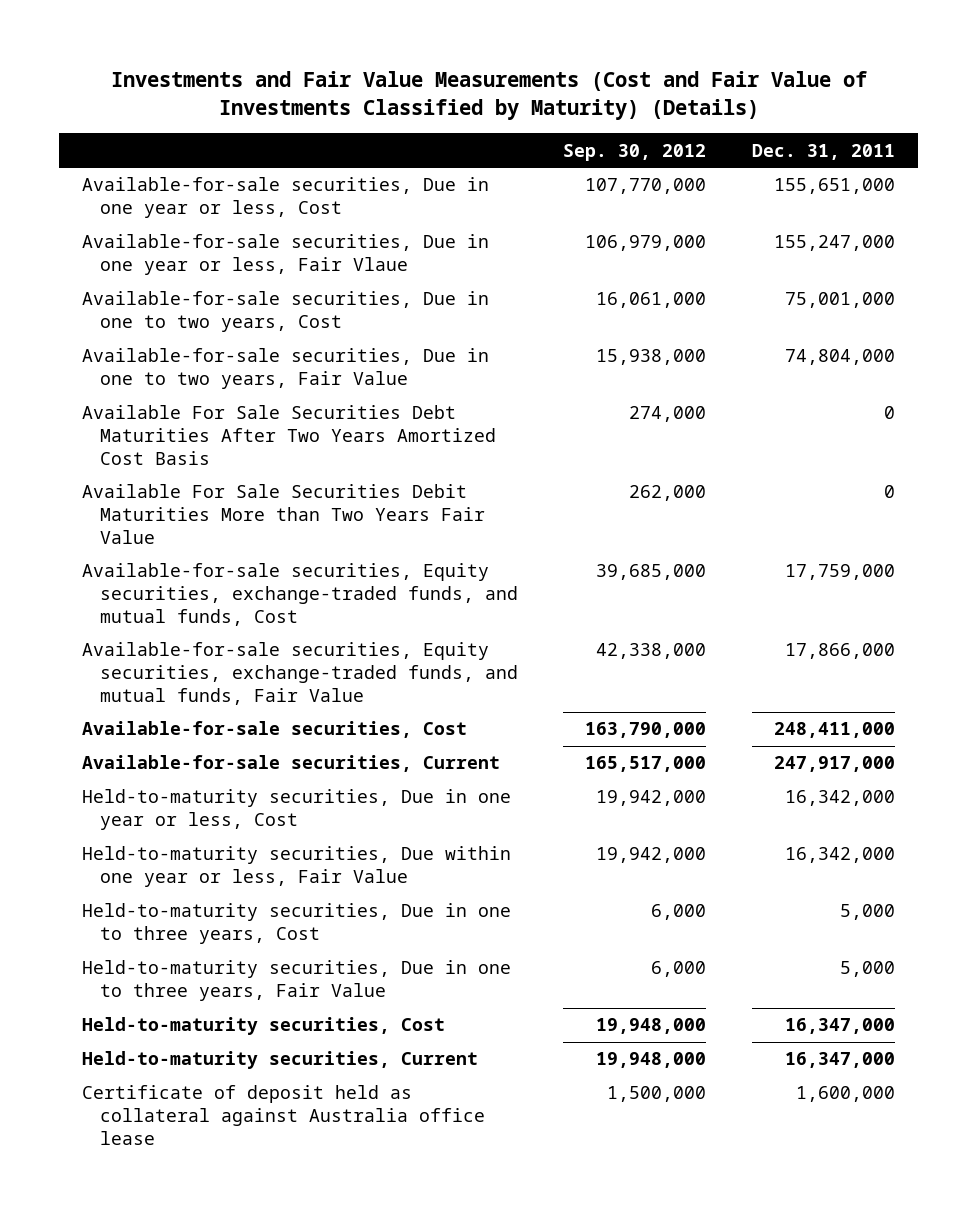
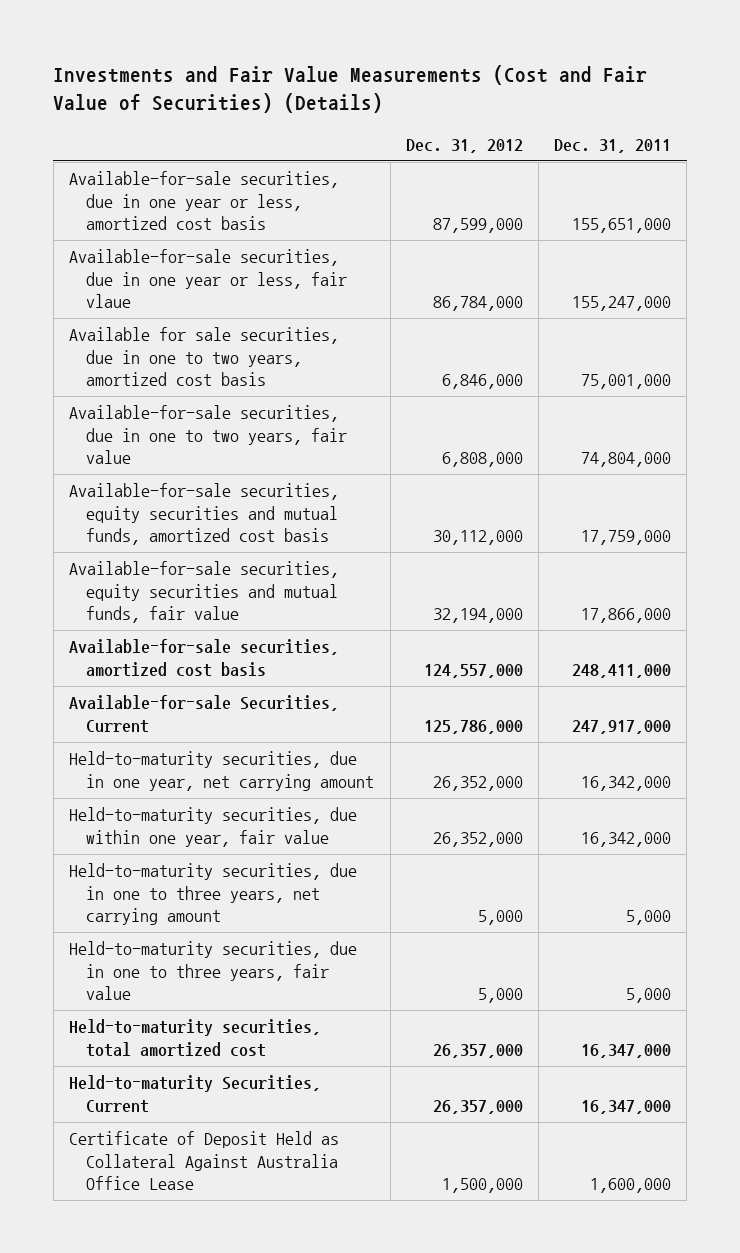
- Investments and Fair Value Measurements (Cost and Fair Value of Investments Classified by Maturity) (Details)
+ Investments and Fair Value Measurements (Cost and Fair Value of Securities) (Details)
- | Sep. 30, 2012 | Dec. 31, 2011
+ | Dec. 31, 2012 | Dec. 31, 2011
- Available-for-sale securities, Due in one year or less, Cost | 107,770,000 | 155,651,000
- Available-for-sale securities, Due in one year or less, Fair Vlaue | 106,979,000 | 155,247,000
- Available-for-sale securities, Due in one to two years, Cost | 16,061,000 | 75,001,000
- Available-for-sale securities, Due in one to two years, Fair Value | 15,938,000 | 74,804,000
- Available For Sale Securities Debt Maturities After Two Years Amortized Cost Basis | 274,000 | 0
- Available For Sale Securities Debit Maturities More than Two Years Fair Value | 262,000 | 0
- Available-for-sale securities, Equity securities, exchange-traded funds, and mutual funds, Cost | 39,685,000 | 17,759,000
- Available-for-sale securities, Equity securities, exchange-traded funds, and mutual funds, Fair Value | 42,338,000 | 17,866,000
- Available-for-sale securities, Cost | 163,790,000 | 248,411,000
- Available-for-sale securities, Current | 165,517,000 | 247,917,000
- Held-to-maturity securities, Due in one year or less, Cost | 19,942,000 | 16,342,000
- Held-to-maturity securities, Due within one year or less, Fair Value | 19,942,000 | 16,342,000
- Held-to-maturity securities, Due in one to three years, Cost | 6,000 | 5,000
- Held-to-maturity securities, Due in one to three years, Fair Value | 6,000 | 5,000
- Held-to-maturity securities, Cost | 19,948,000 | 16,347,000
- Held-to-maturity securities, Current | 19,948,000 | 16,347,000
- Certificate of deposit held as collateral against Australia office lease | 1,500,000 | 1,600,000
+ Available-for-sale securities, due in one year or less, amortized cost basis | 87,599,000 | 155,651,000
+ Available-for-sale securities, due in one year or less, fair vlaue | 86,784,000 | 155,247,000
+ Available for sale securities, due in one to two years, amortized cost basis | 6,846,000 | 75,001,000
+ Available-for-sale securities, due in one to two years, fair value | 6,808,000 | 74,804,000
+ Available-for-sale securities, equity securities and mutual funds, amortized cost basis | 30,112,000 | 17,759,000
+ Available-for-sale securities, equity securities and mutual funds, fair value | 32,194,000 | 17,866,000
+ Available-for-sale securities, amortized cost basis | 124,557,000 | 248,411,000
+ Available-for-sale Securities, Current | 125,786,000 | 247,917,000
+ Held-to-maturity securities, due in one year, net carrying amount | 26,352,000 | 16,342,000
+ Held-to-maturity securities, due within one year, fair value | 26,352,000 | 16,342,000
+ Held-to-maturity securities, due in one to three years, net carrying amount | 5,000 | 5,000
+ Held-to-maturity securities, due in one to three years, fair value | 5,000 | 5,000
+ Held-to-maturity securities, total amortized cost | 26,357,000 | 16,347,000
+ Held-to-maturity Securities, Current | 26,357,000 | 16,347,000
+ Certificate of Deposit Held as Collateral Against Australia Office Lease | 1,500,000 | 1,600,000

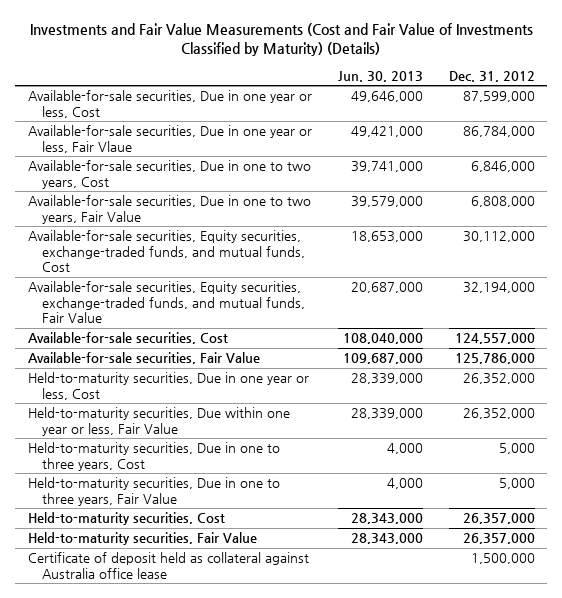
- Investments and Fair Value Measurements (Cost and Fair Value of Securities) (Details)
+ Investments and Fair Value Measurements (Cost and Fair Value of Investments Classified by Maturity) (Details)
- | Dec. 31, 2012 | Dec. 31, 2011
+ | Jun. 30, 2013 | Dec. 31, 2012
- Available-for-sale securities, due in one year or less, amortized cost basis | 87,599,000 | 155,651,000
- Available-for-sale securities, due in one year or less, fair vlaue | 86,784,000 | 155,247,000
- Available for sale securities, due in one to two years, amortized cost basis | 6,846,000 | 75,001,000
- Available-for-sale securities, due in one to two years, fair value | 6,808,000 | 74,804,000
- Available-for-sale securities, equity securities and mutual funds, amortized cost basis | 30,112,000 | 17,759,000
- Available-for-sale securities, equity securities and mutual funds, fair value | 32,194,000 | 17,866,000
- Available-for-sale securities, amortized cost basis | 124,557,000 | 248,411,000
- Available-for-sale Securities, Current | 125,786,000 | 247,917,000
- Held-to-maturity securities, due in one year, net carrying amount | 26,352,000 | 16,342,000
- Held-to-maturity securities, due within one year, fair value | 26,352,000 | 16,342,000
- Held-to-maturity securities, due in one to three years, net carrying amount | 5,000 | 5,000
- Held-to-maturity securities, due in one to three years, fair value | 5,000 | 5,000
- Held-to-maturity securities, total amortized cost | 26,357,000 | 16,347,000
- Held-to-maturity Securities, Current | 26,357,000 | 16,347,000
- Certificate of Deposit Held as Collateral Against Australia Office Lease | 1,500,000 | 1,600,000
+ Available-for-sale securities, Due in one year or less, Cost | 49,646,000 | 87,599,000
+ Available-for-sale securities, Due in one year or less, Fair Vlaue | 49,421,000 | 86,784,000
+ Available-for-sale securities, Due in one to two years, Cost | 39,741,000 | 6,846,000
+ Available-for-sale securities, Due in one to two years, Fair Value | 39,579,000 | 6,808,000
+ Available-for-sale securities, Equity securities, exchange-traded funds, and mutual funds, Cost | 18,653,000 | 30,112,000
+ Available-for-sale securities, Equity securities, exchange-traded funds, and mutual funds, Fair Value | 20,687,000 | 32,194,000
+ Available-for-sale securities, Cost | 108,040,000 | 124,557,000
+ Available-for-sale securities, Fair Value | 109,687,000 | 125,786,000
+ Held-to-maturity securities, Due in one year or less, Cost | 28,339,000 | 26,352,000
+ Held-to-maturity securities, Due within one year or less, Fair Value | 28,339,000 | 26,352,000
+ Held-to-maturity securities, Due in one to three years, Cost | 4,000 | 5,000
+ Held-to-maturity securities, Due in one to three years, Fair Value | 4,000 | 5,000
+ Held-to-maturity securities, Cost | 28,343,000 | 26,357,000
+ Held-to-maturity securities, Fair Value | 28,343,000 | 26,357,000
+ Certificate of deposit held as collateral against Australia office lease | | 1,500,000

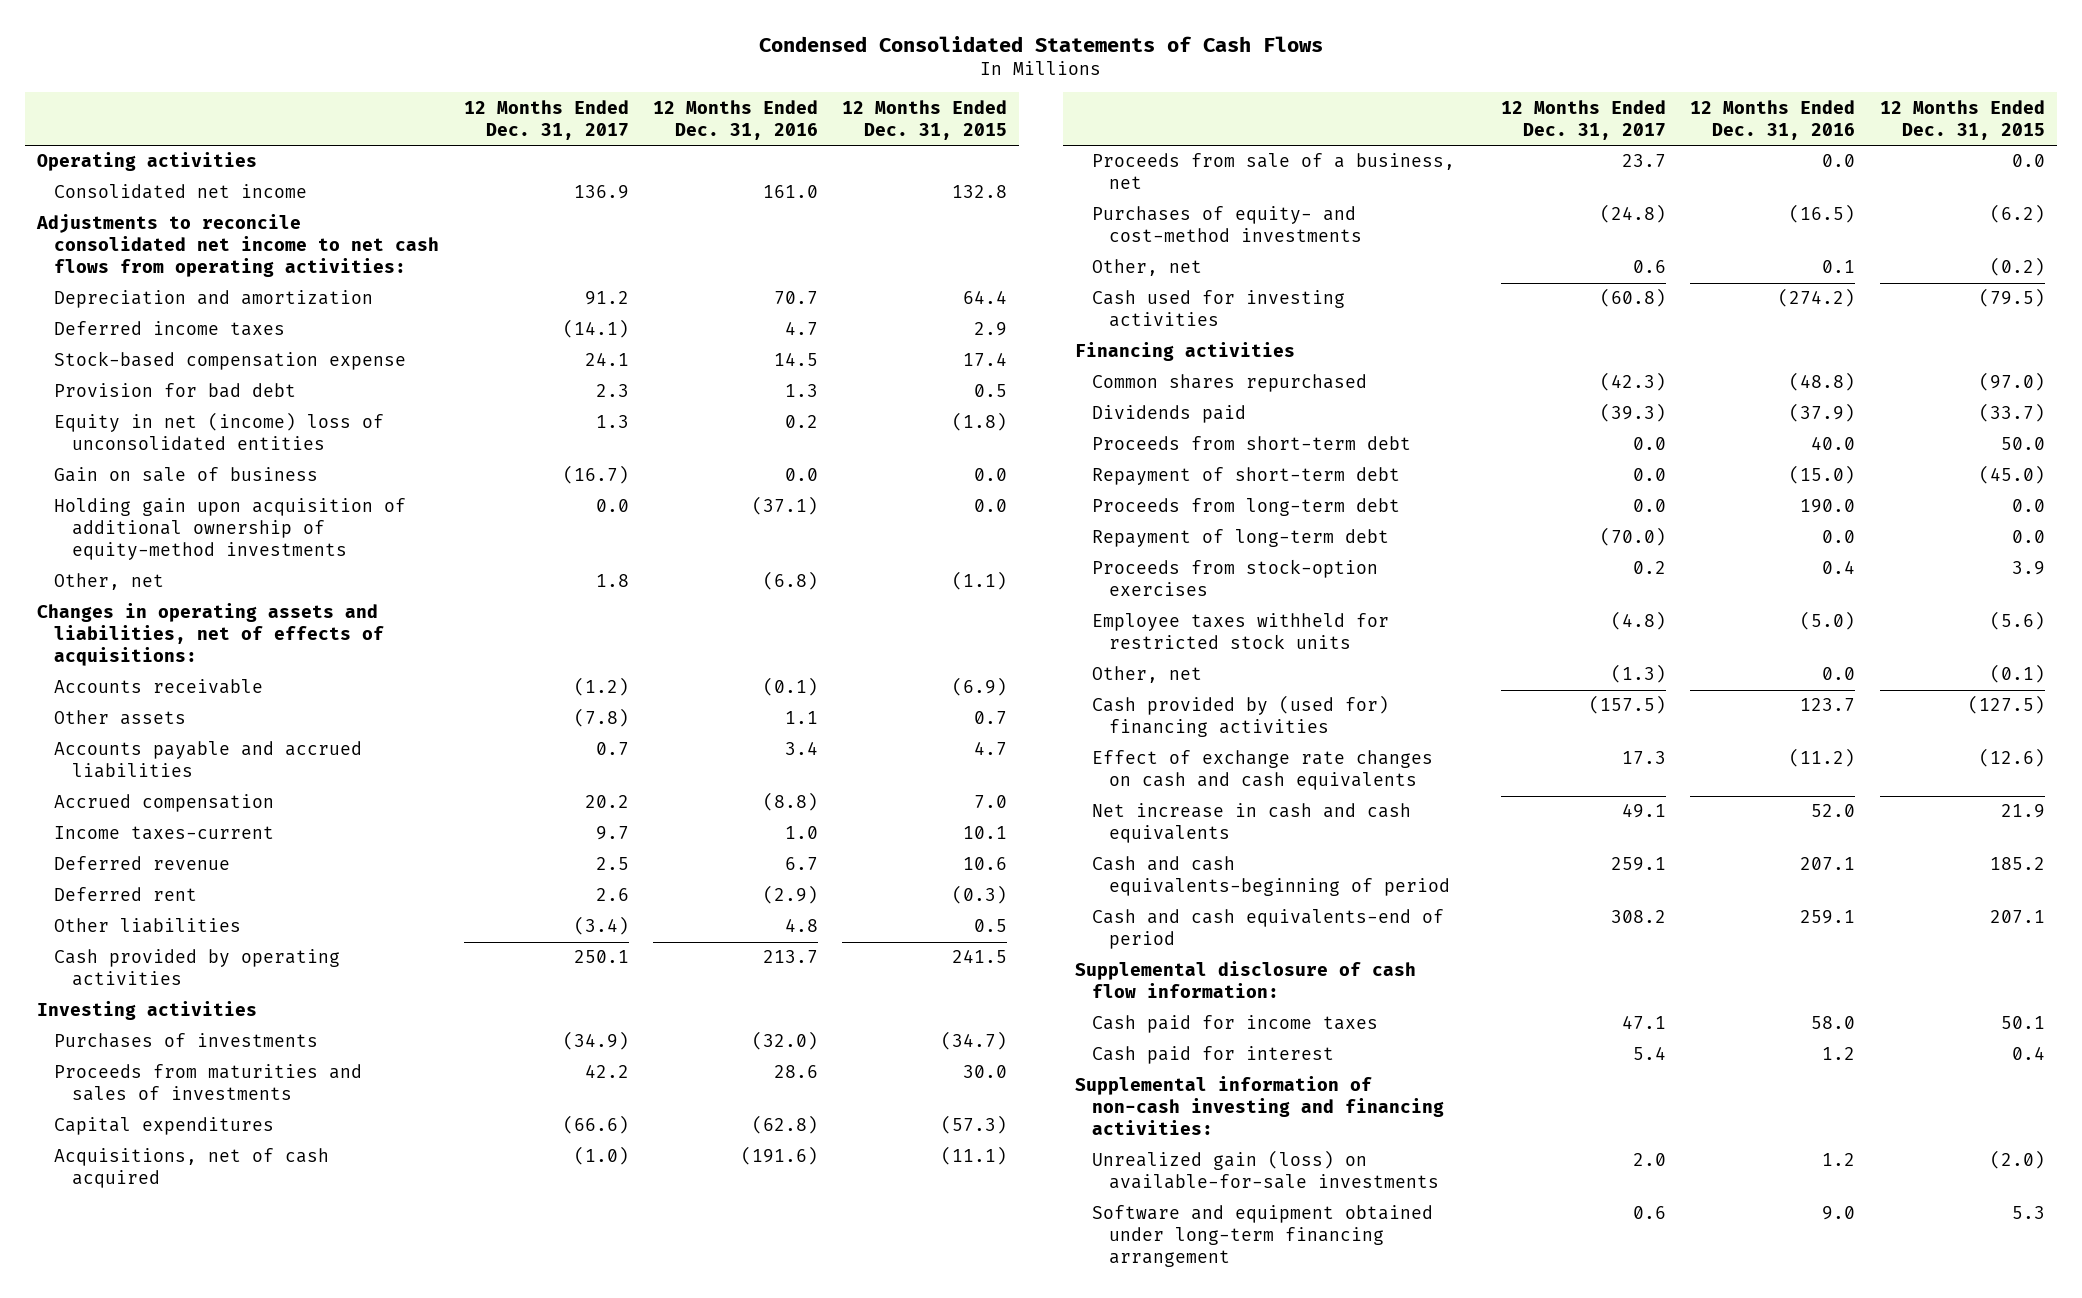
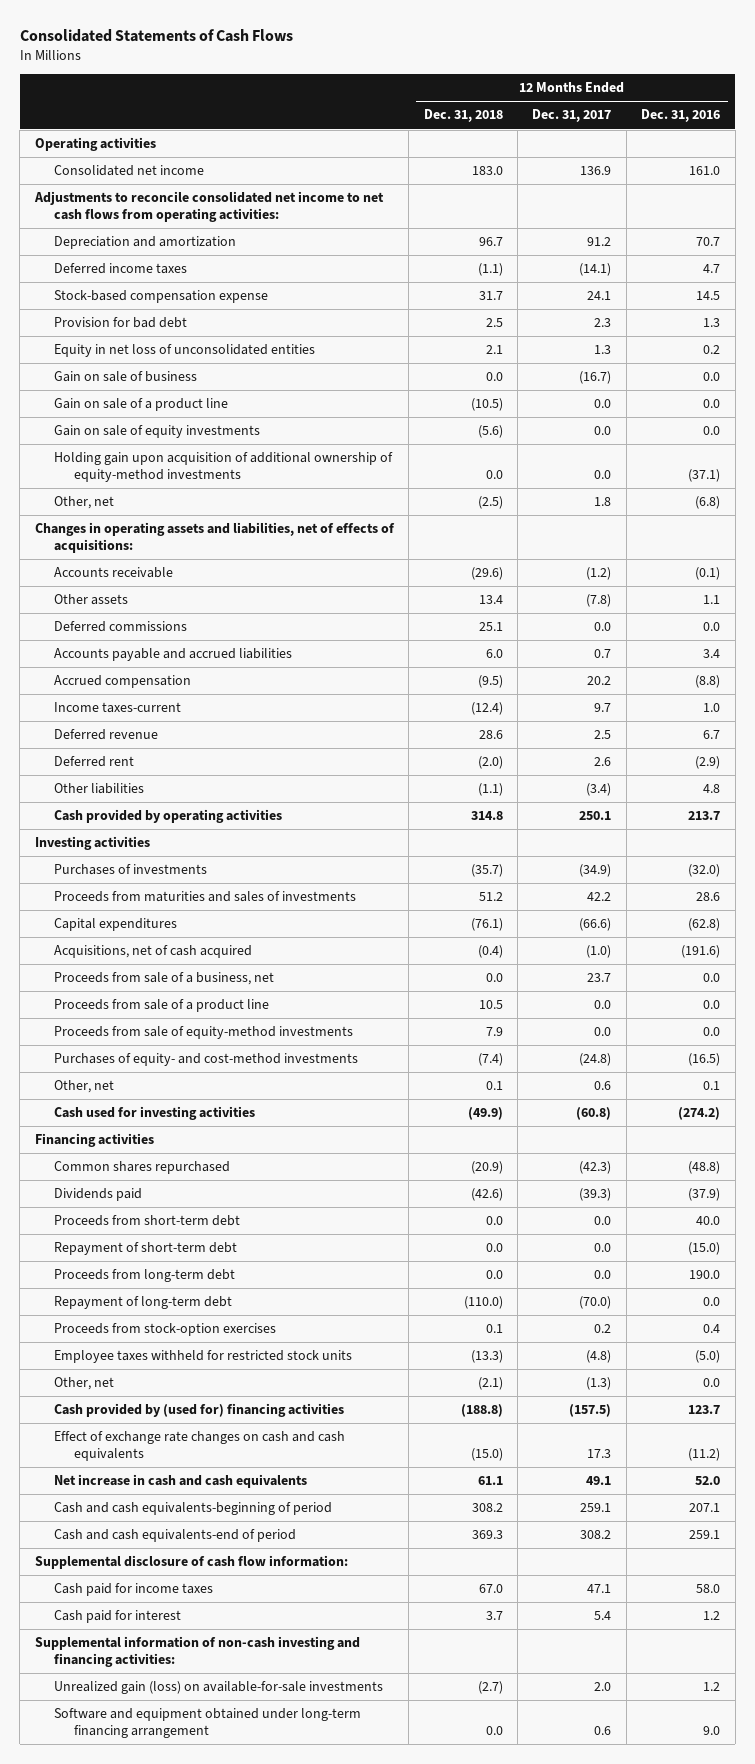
- Condensed Consolidated Statements of Cash Flows
+ Consolidated Statements of Cash Flows
- | 12 Months Ended Dec. 31, 2017 | 12 Months Ended Dec. 31, 2016 | 12 Months Ended Dec. 31, 2015
+ | 12 Months Ended Dec. 31, 2018 | 12 Months Ended Dec. 31, 2017 | 12 Months Ended Dec. 31, 2016
- Equity in net (income) loss of unconsolidated entities | 1.3 | 0.2 | (1.8)
+ Equity in net loss of unconsolidated entities | 2.1 | 1.3 | 0.2
+ Gain on sale of a product line | (10.5) | 0.0 | 0.0
+ Gain on sale of equity investments | (5.6) | 0.0 | 0.0
+ Deferred commissions | 25.1 | 0.0 | 0.0
+ Proceeds from sale of a product line | 10.5 | 0.0 | 0.0
+ Proceeds from sale of equity-method investments | 7.9 | 0.0 | 0.0

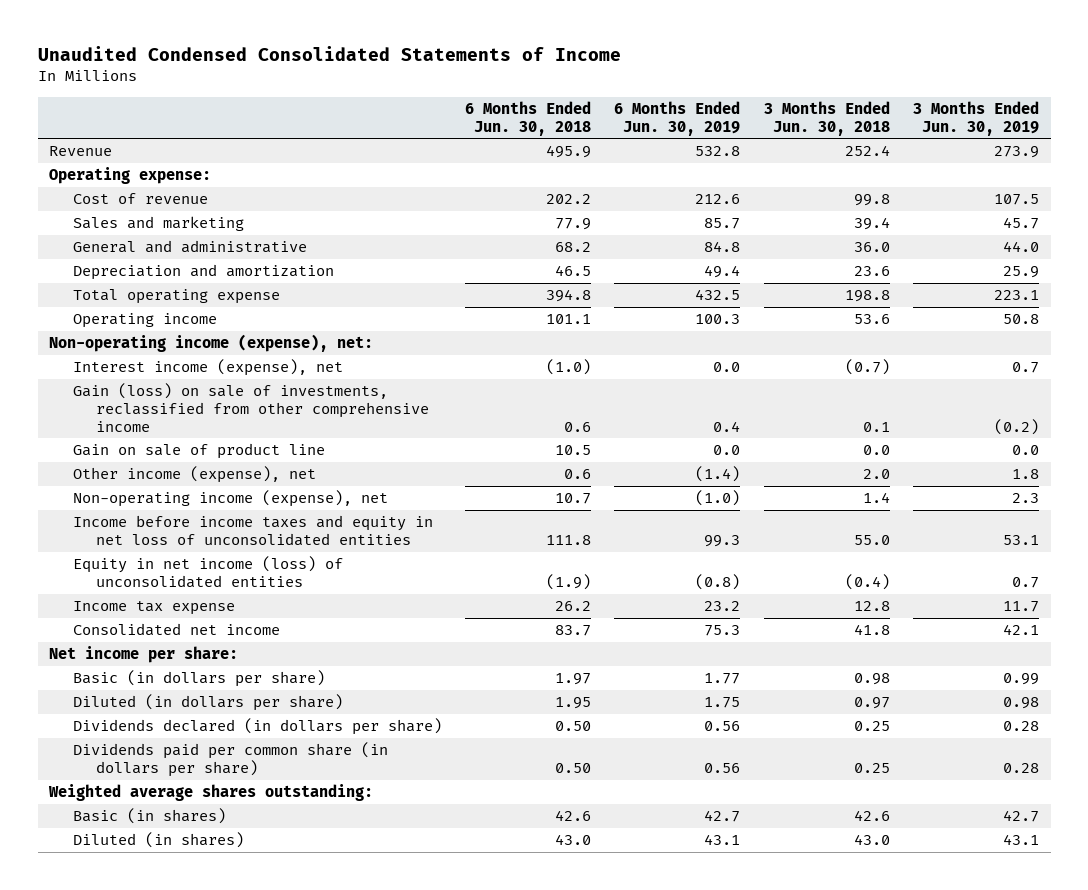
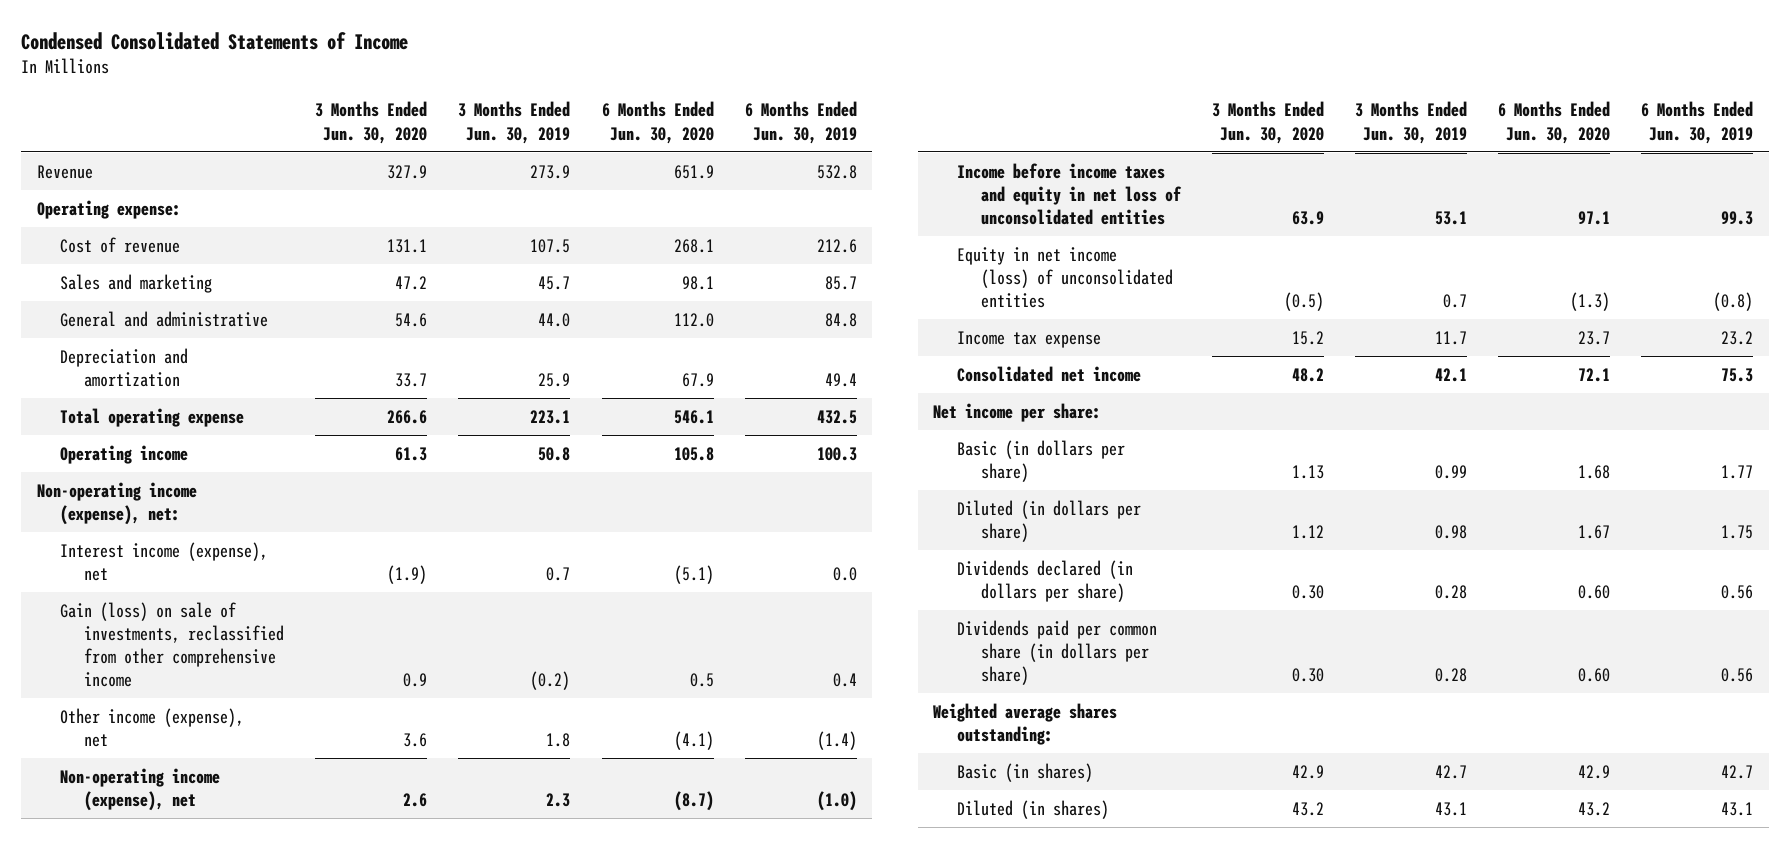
- Unaudited Condensed Consolidated Statements of Income
+ Condensed Consolidated Statements of Income
- | 6 Months Ended Jun. 30, 2018 | 6 Months Ended Jun. 30, 2019 | 3 Months Ended Jun. 30, 2018 | 3 Months Ended Jun. 30, 2019
+ | 3 Months Ended Jun. 30, 2020 | 3 Months Ended Jun. 30, 2019 | 6 Months Ended Jun. 30, 2020 | 6 Months Ended Jun. 30, 2019
- Gain on sale of product line | 10.5 | 0.0 | 0.0 | 0.0

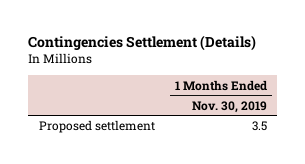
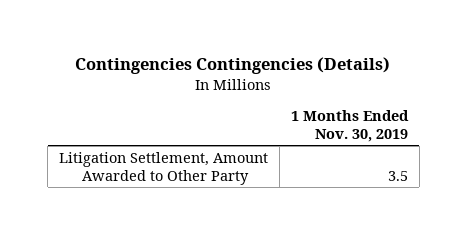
- Contingencies Settlement (Details)
+ Contingencies Contingencies (Details)
- Proposed settlement | 3.5
+ Litigation Settlement, Amount Awarded to Other Party | 3.5

